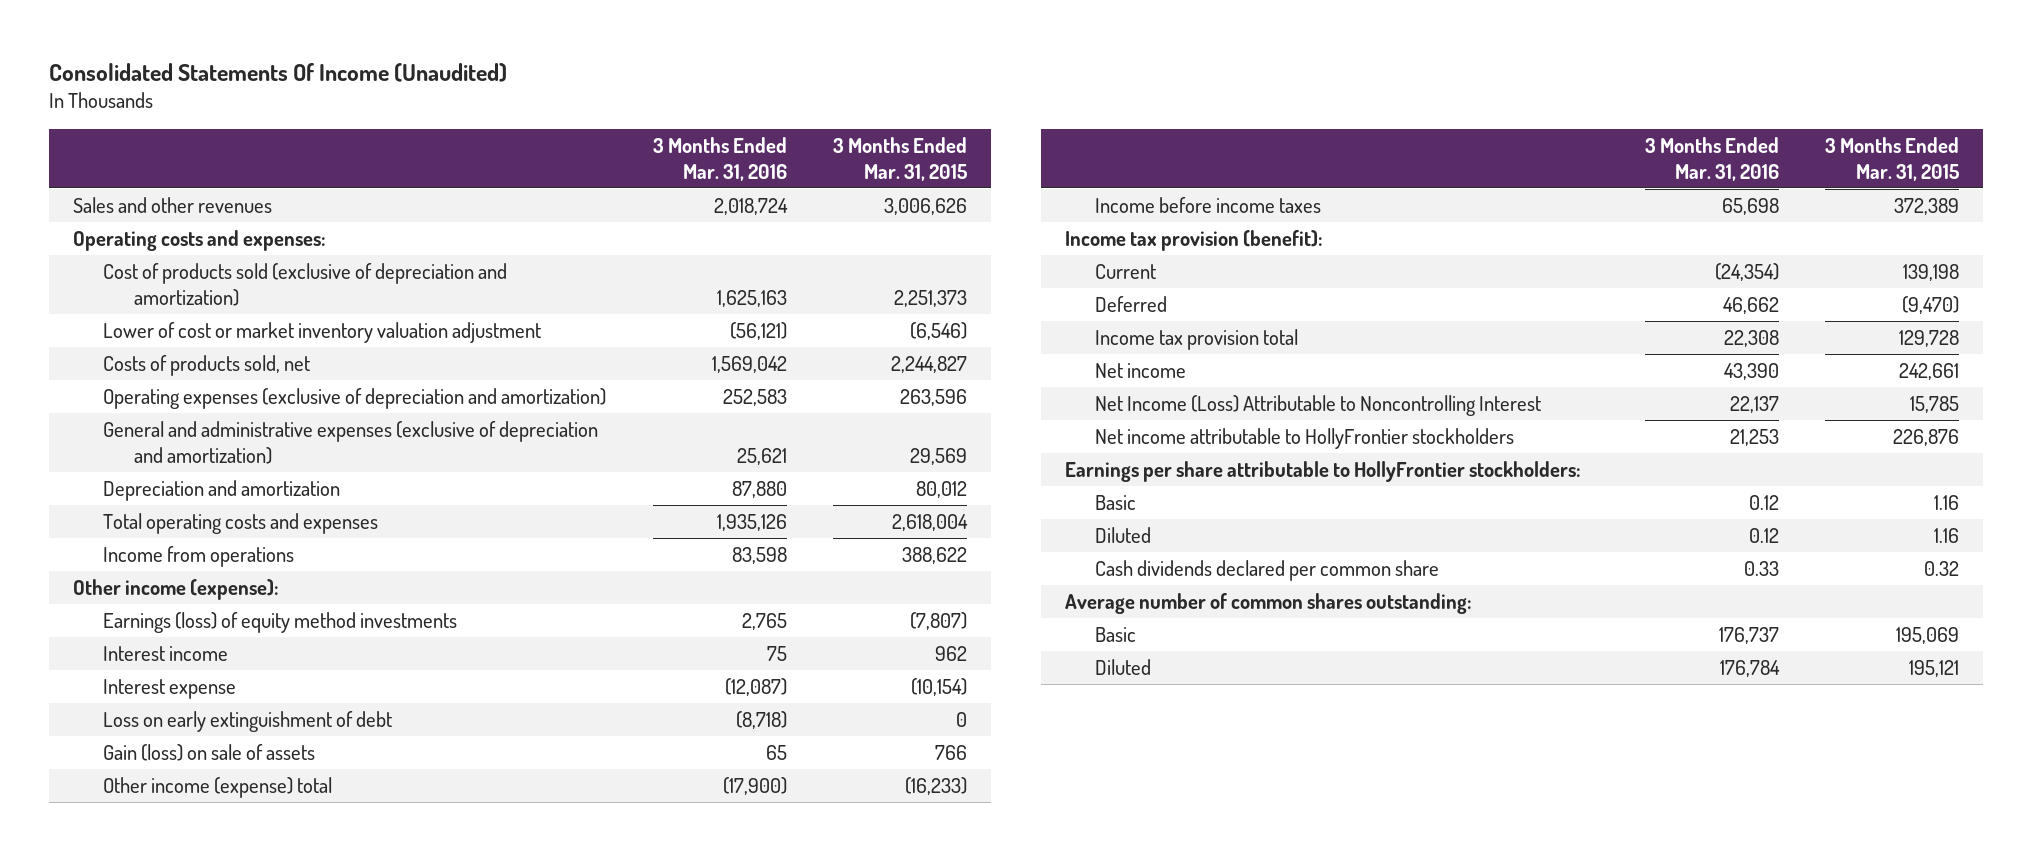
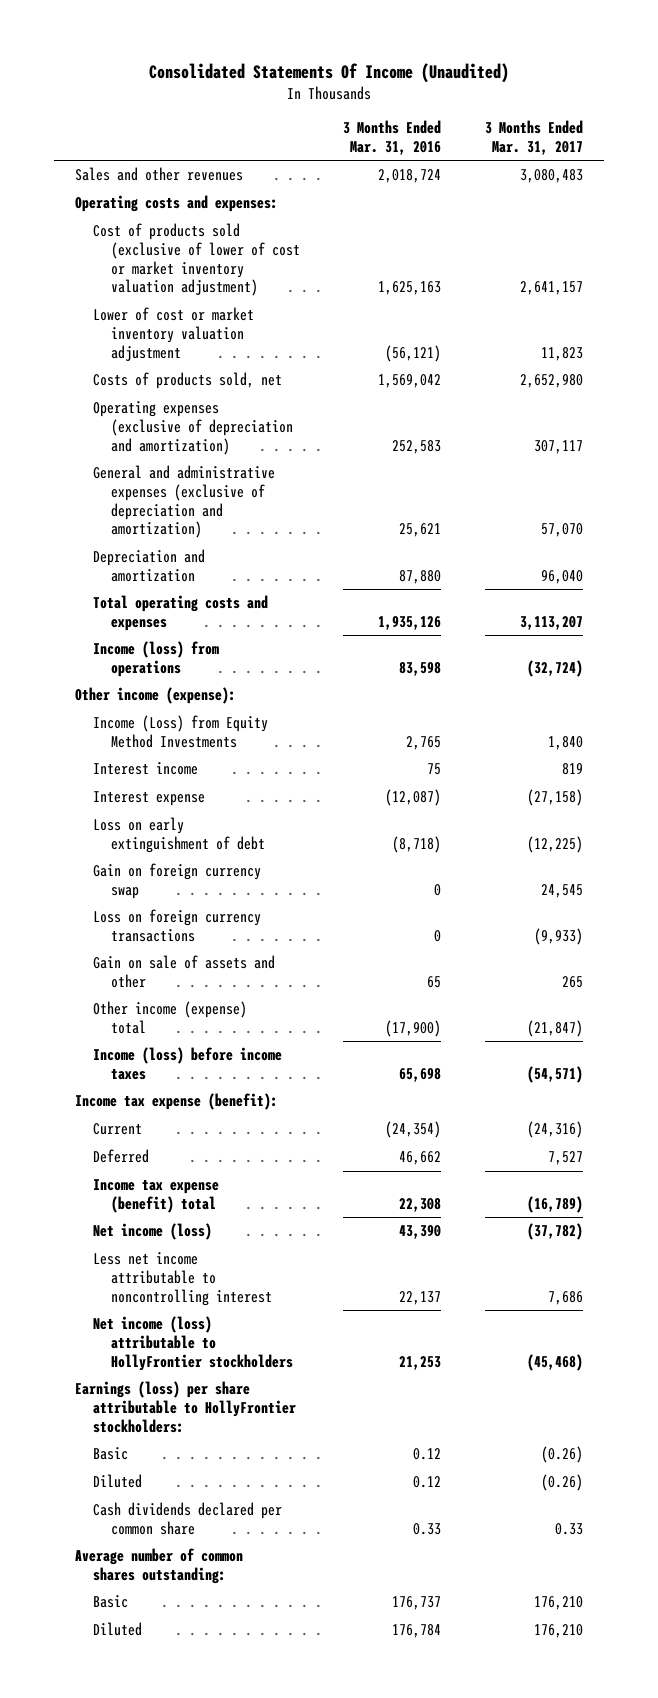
- | 3 Months Ended Mar. 31, 2016 | 3 Months Ended Mar. 31, 2015
+ | 3 Months Ended Mar. 31, 2016 | 3 Months Ended Mar. 31, 2017
- Cost of products sold (exclusive of depreciation and amortization) | 1,625,163 | 2,251,373
+ Cost of products sold (exclusive of lower of cost or market inventory valuation adjustment) | 1,625,163 | 2,641,157
- Income from operations | 83,598 | 388,622
+ Income (loss) from operations | 83,598 | (32,724)
- Earnings (loss) of equity method investments | 2,765 | (7,807)
+ Income (Loss) from Equity Method Investments | 2,765 | 1,840
- Gain (loss) on sale of assets | 65 | 766
+ Gain on foreign currency swap | 0 | 24,545
+ Loss on foreign currency transactions | 0 | (9,933)
+ Gain on sale of assets and other | 65 | 265
- Income before income taxes | 65,698 | 372,389
- Income tax provision (benefit):
+ Income (loss) before income taxes | 65,698 | (54,571)
+ Income tax expense (benefit):
- Income tax provision total | 22,308 | 129,728
- Net income | 43,390 | 242,661
- Net Income (Loss) Attributable to Noncontrolling Interest | 22,137 | 15,785
- Net income attributable to HollyFrontier stockholders | 21,253 | 226,876
- Earnings per share attributable to HollyFrontier stockholders:
+ Income tax expense (benefit) total | 22,308 | (16,789)
+ Net income (loss) | 43,390 | (37,782)
+ Less net income attributable to noncontrolling interest | 22,137 | 7,686
+ Net income (loss) attributable to HollyFrontier stockholders | 21,253 | (45,468)
+ Earnings (loss) per share attributable to HollyFrontier stockholders:

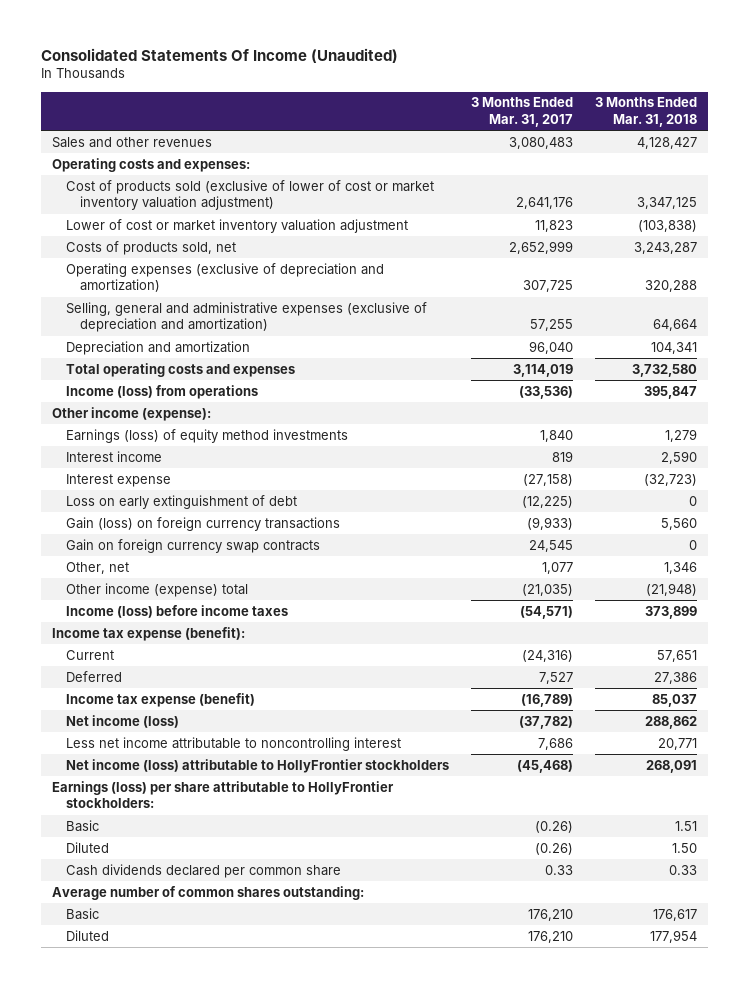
- | 3 Months Ended Mar. 31, 2016 | 3 Months Ended Mar. 31, 2017
+ | 3 Months Ended Mar. 31, 2017 | 3 Months Ended Mar. 31, 2018
- Cost of products sold (exclusive of lower of cost or market inventory valuation adjustment) | 1,625,163 | 2,641,157
+ Cost of products sold (exclusive of lower of cost or market inventory valuation adjustment) | 2,641,176 | 3,347,125
- Costs of products sold, net | 1,569,042 | 2,652,980
- Operating expenses (exclusive of depreciation and amortization) | 252,583 | 307,117
- General and administrative expenses (exclusive of depreciation and amortization) | 25,621 | 57,070
+ Costs of products sold, net | 2,652,999 | 3,243,287
+ Operating expenses (exclusive of depreciation and amortization) | 307,725 | 320,288
+ Selling, general and administrative expenses (exclusive of depreciation and amortization) | 57,255 | 64,664
- Total operating costs and expenses | 1,935,126 | 3,113,207
- Income (loss) from operations | 83,598 | (32,724)
+ Total operating costs and expenses | 3,114,019 | 3,732,580
+ Income (loss) from operations | (33,536) | 395,847
- Income (Loss) from Equity Method Investments | 2,765 | 1,840
+ Earnings (loss) of equity method investments | 1,840 | 1,279
- Gain on foreign currency swap | 0 | 24,545
- Loss on foreign currency transactions | 0 | (9,933)
- Gain on sale of assets and other | 65 | 265
- Other income (expense) total | (17,900) | (21,847)
+ Gain (loss) on foreign currency transactions | (9,933) | 5,560
+ Gain on foreign currency swap contracts | 24,545 | 0
+ Other, net | 1,077 | 1,346
+ Other income (expense) total | (21,035) | (21,948)
- Income tax expense (benefit) total | 22,308 | (16,789)
+ Income tax expense (benefit) | (16,789) | 85,037

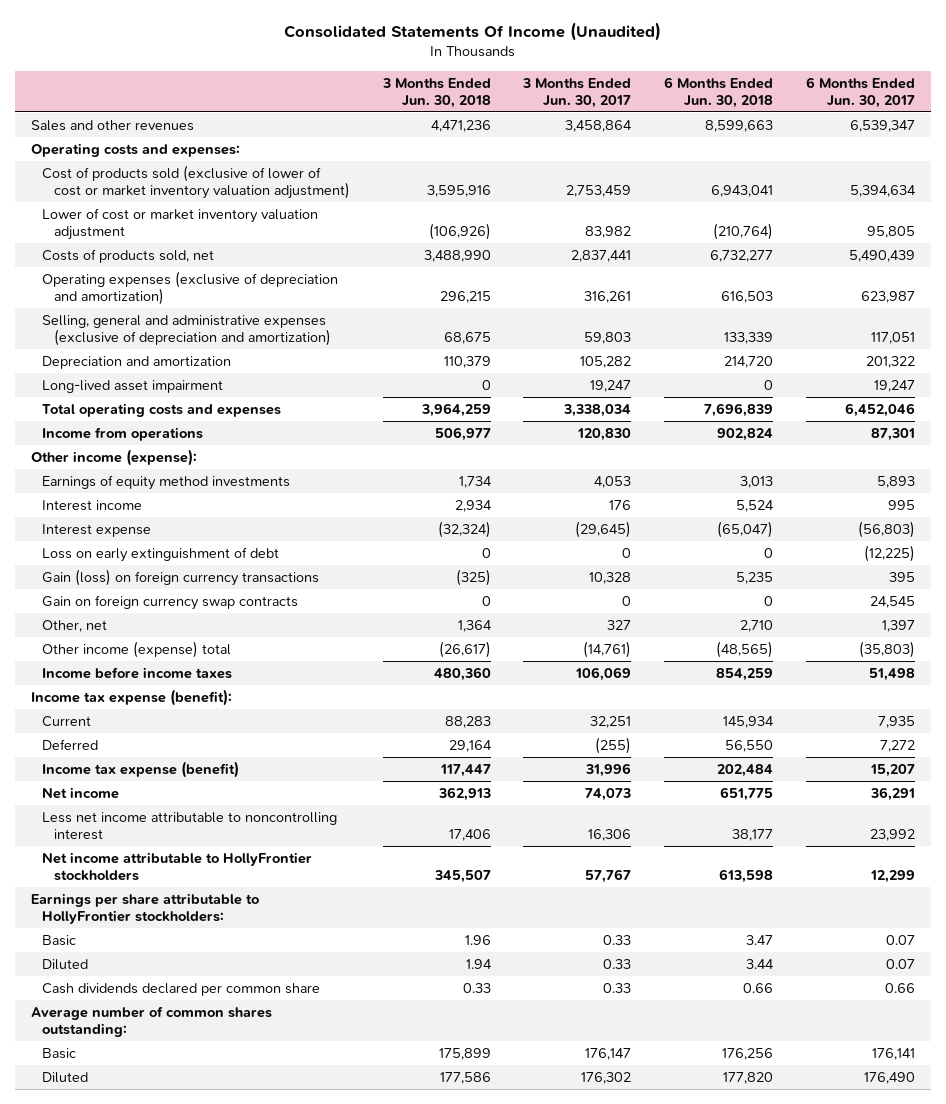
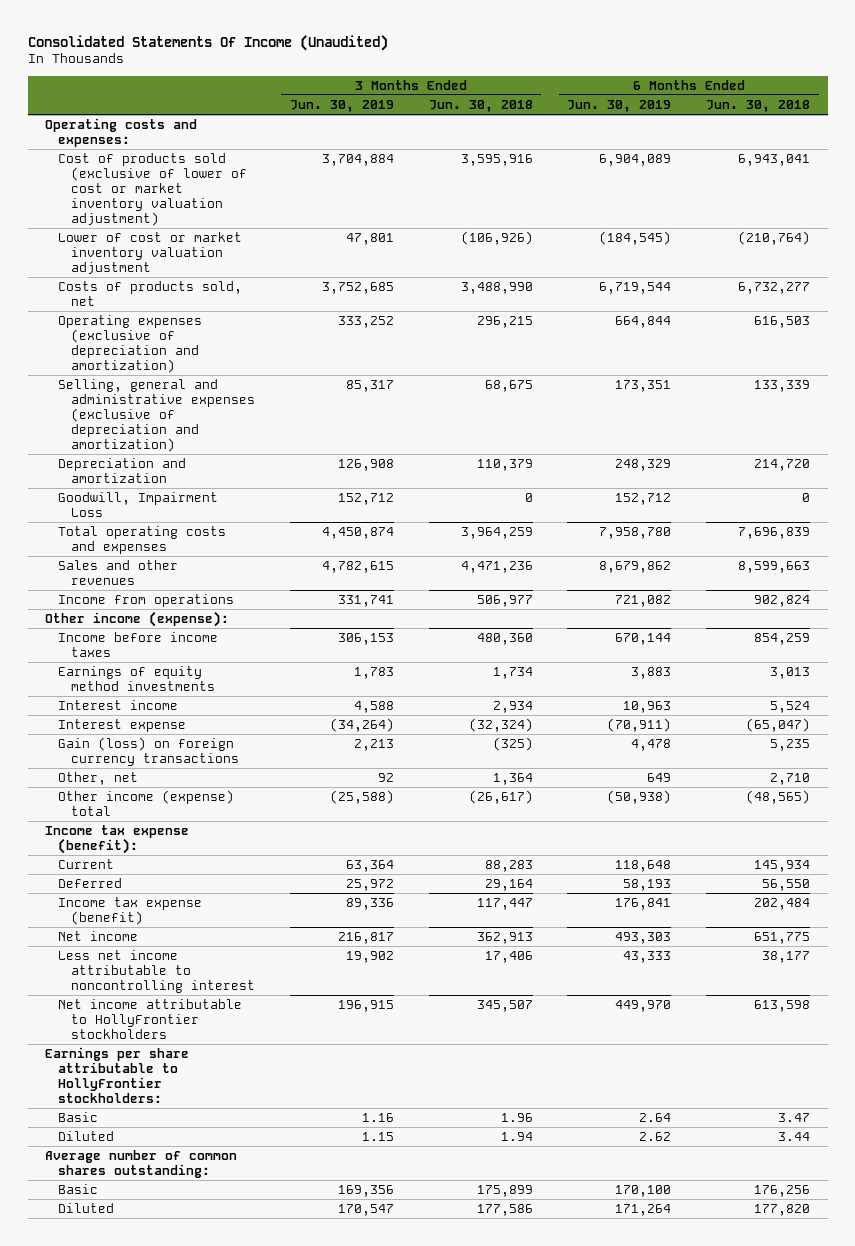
- | 3 Months Ended Jun. 30, 2018 | 3 Months Ended Jun. 30, 2017 | 6 Months Ended Jun. 30, 2018 | 6 Months Ended Jun. 30, 2017
+ | 3 Months Ended Jun. 30, 2019 | 3 Months Ended Jun. 30, 2018 | 6 Months Ended Jun. 30, 2019 | 6 Months Ended Jun. 30, 2018
- Long-lived asset impairment | 0 | 19,247 | 0 | 19,247
+ Goodwill, Impairment Loss | 152,712 | 0 | 152,712 | 0
moved down: Sales and other revenues | 4,782,615 | 4,471,236 | 8,679,862 | 8,599,663
moved up: Income before income taxes | 306,153 | 480,360 | 670,144 | 854,259
- Loss on early extinguishment of debt | 0 | 0 | 0 | (12,225)
- Gain on foreign currency swap contracts | 0 | 0 | 0 | 24,545
- Cash dividends declared per common share | 0.33 | 0.33 | 0.66 | 0.66

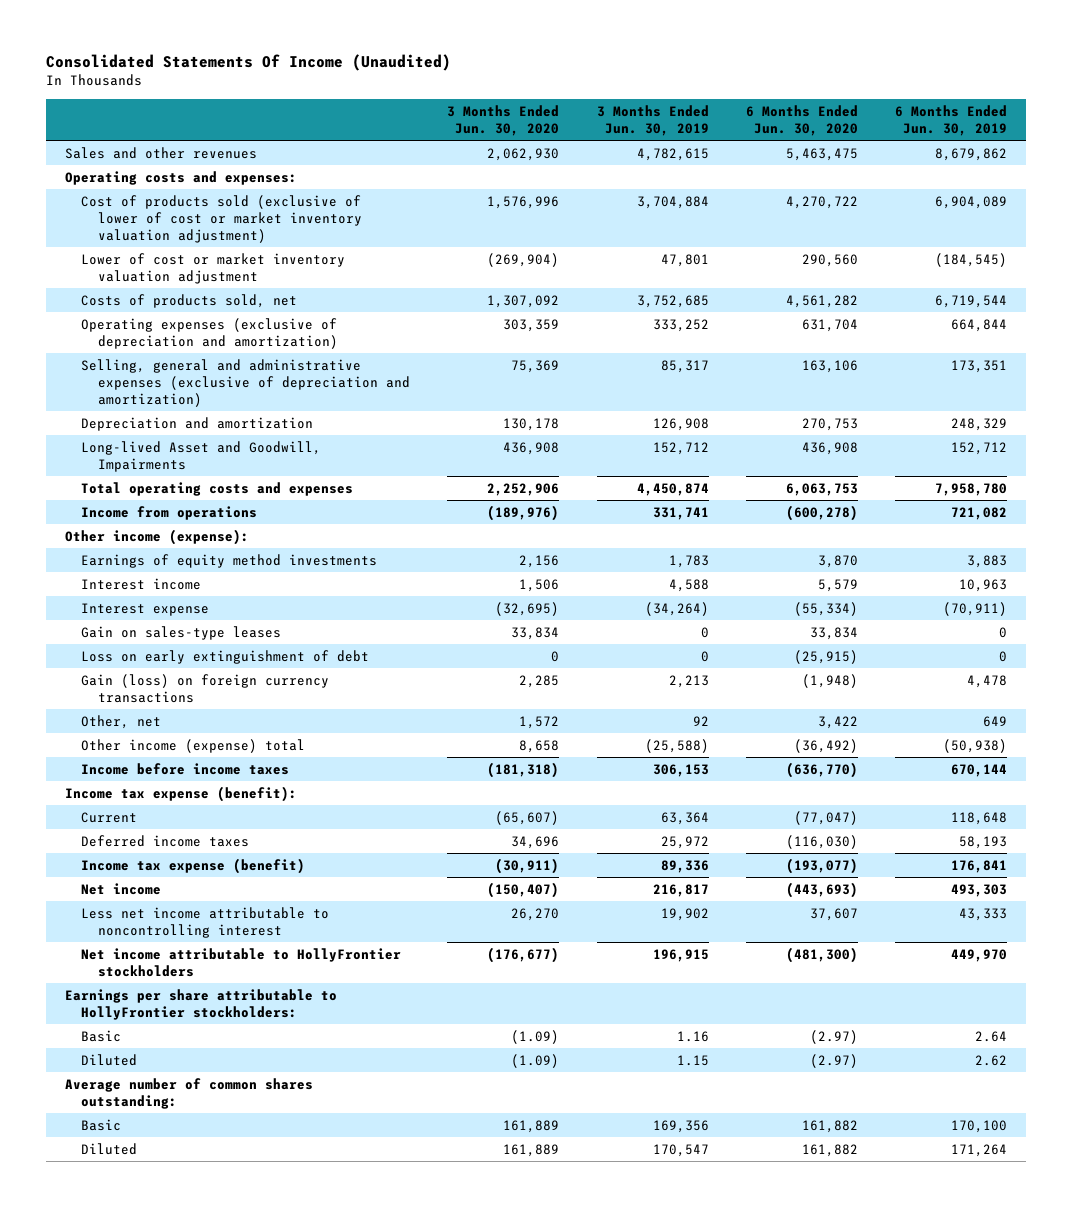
- | 3 Months Ended Jun. 30, 2019 | 3 Months Ended Jun. 30, 2018 | 6 Months Ended Jun. 30, 2019 | 6 Months Ended Jun. 30, 2018
+ | 3 Months Ended Jun. 30, 2020 | 3 Months Ended Jun. 30, 2019 | 6 Months Ended Jun. 30, 2020 | 6 Months Ended Jun. 30, 2019
moved up: Sales and other revenues | 2,062,930 | 4,782,615 | 5,463,475 | 8,679,862
- Goodwill, Impairment Loss | 152,712 | 0 | 152,712 | 0
+ Long-lived Asset and Goodwill, Impairments | 436,908 | 152,712 | 436,908 | 152,712
+ Gain on sales-type leases | 33,834 | 0 | 33,834 | 0
+ Loss on early extinguishment of debt | 0 | 0 | (25,915) | 0
moved down: Income before income taxes | (181,318) | 306,153 | (636,770) | 670,144
- Deferred | 25,972 | 29,164 | 58,193 | 56,550
+ Deferred income taxes | 34,696 | 25,972 | (116,030) | 58,193

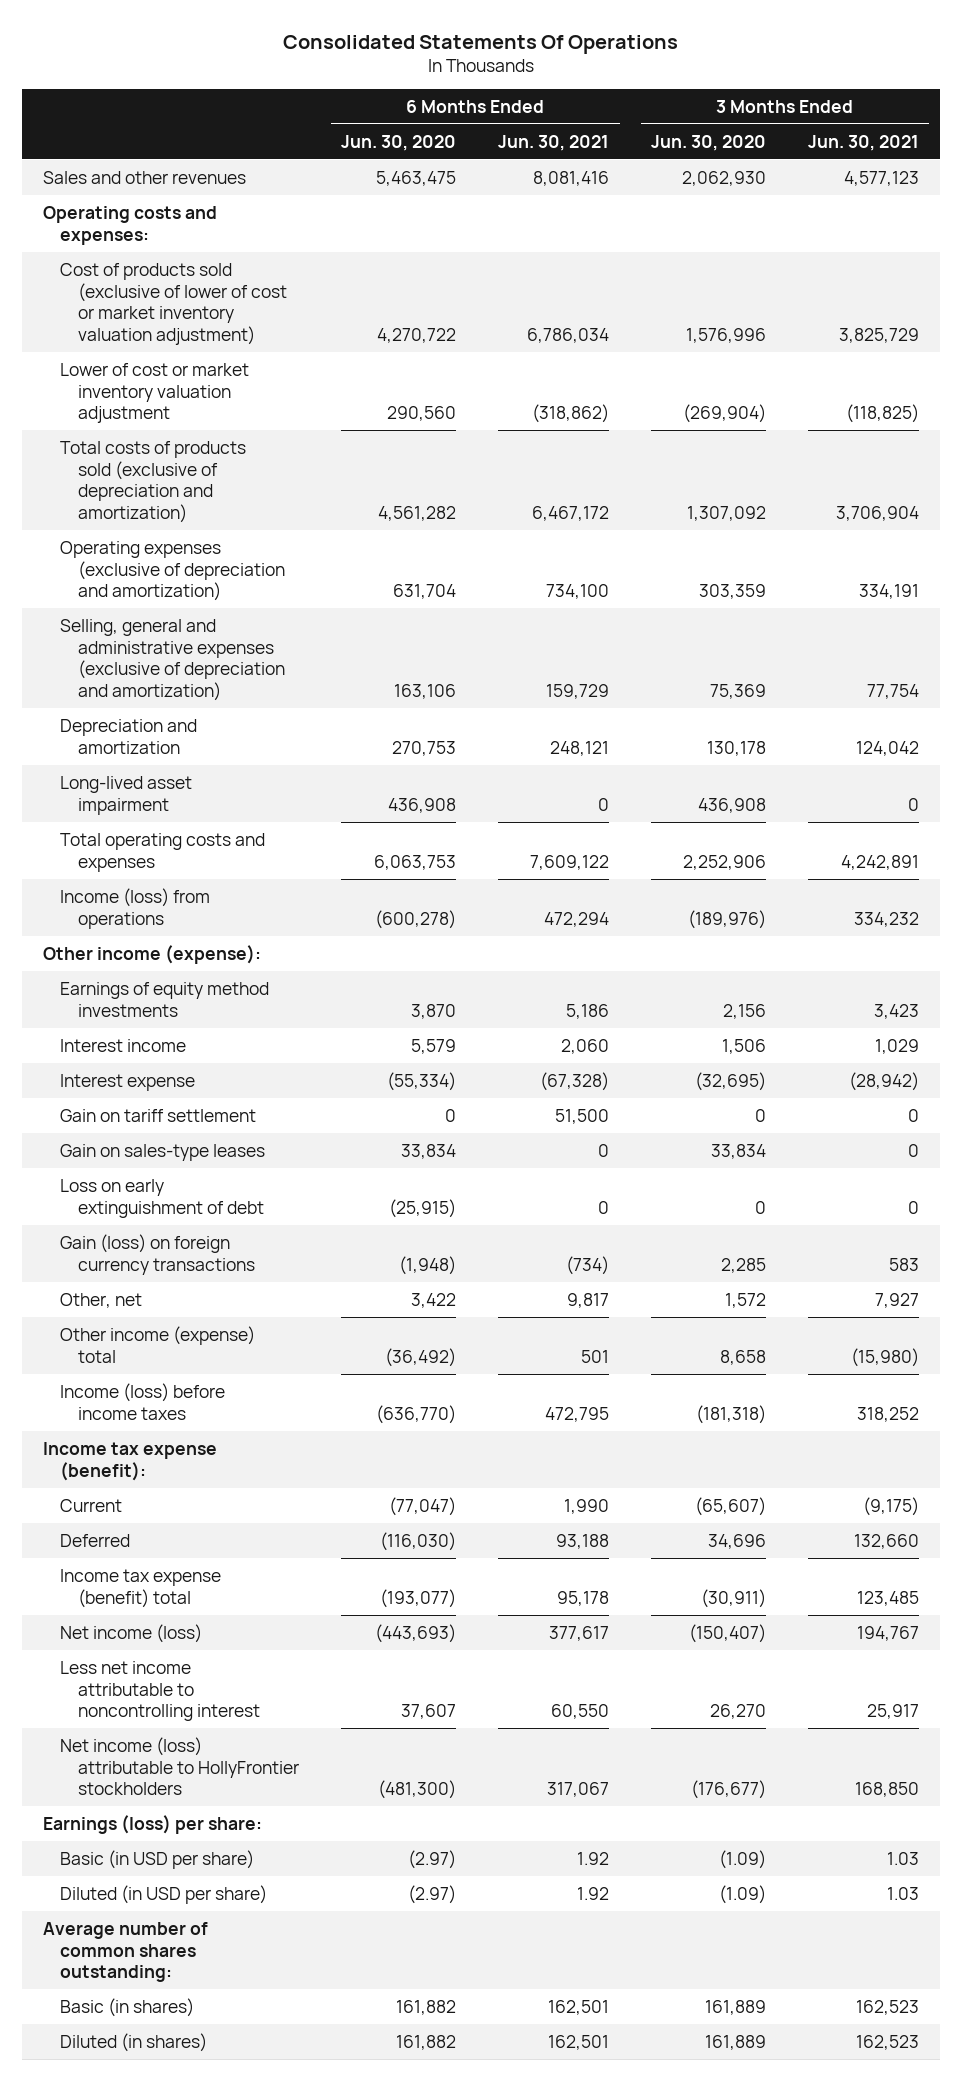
- Consolidated Statements Of Income (Unaudited)
+ Consolidated Statements Of Operations
- | 3 Months Ended Jun. 30, 2020 | 3 Months Ended Jun. 30, 2019 | 6 Months Ended Jun. 30, 2020 | 6 Months Ended Jun. 30, 2019
+ | 6 Months Ended Jun. 30, 2020 | 6 Months Ended Jun. 30, 2021 | 3 Months Ended Jun. 30, 2020 | 3 Months Ended Jun. 30, 2021
- Costs of products sold, net | 1,307,092 | 3,752,685 | 4,561,282 | 6,719,544
+ Total costs of products sold (exclusive of depreciation and amortization) | 4,561,282 | 6,467,172 | 1,307,092 | 3,706,904
- Long-lived Asset and Goodwill, Impairments | 436,908 | 152,712 | 436,908 | 152,712
+ Long-lived asset impairment | 436,908 | 0 | 436,908 | 0
- Income from operations | (189,976) | 331,741 | (600,278) | 721,082
+ Income (loss) from operations | (600,278) | 472,294 | (189,976) | 334,232
+ Gain on tariff settlement | 0 | 51,500 | 0 | 0
- Income before income taxes | (181,318) | 306,153 | (636,770) | 670,144
+ Income (loss) before income taxes | (636,770) | 472,795 | (181,318) | 318,252
- Deferred income taxes | 34,696 | 25,972 | (116,030) | 58,193
- Income tax expense (benefit) | (30,911) | 89,336 | (193,077) | 176,841
- Net income | (150,407) | 216,817 | (443,693) | 493,303
+ Deferred | (116,030) | 93,188 | 34,696 | 132,660
+ Income tax expense (benefit) total | (193,077) | 95,178 | (30,911) | 123,485
+ Net income (loss) | (443,693) | 377,617 | (150,407) | 194,767
- Net income attributable to HollyFrontier stockholders | (176,677) | 196,915 | (481,300) | 449,970
- Earnings per share attributable to HollyFrontier stockholders:
- Basic | (1.09) | 1.16 | (2.97) | 2.64
- Diluted | (1.09) | 1.15 | (2.97) | 2.62
+ Net income (loss) attributable to HollyFrontier stockholders | (481,300) | 317,067 | (176,677) | 168,850
+ Earnings (loss) per share:
+ Basic (in USD per share) | (2.97) | 1.92 | (1.09) | 1.03
+ Diluted (in USD per share) | (2.97) | 1.92 | (1.09) | 1.03
- Basic | 161,889 | 169,356 | 161,882 | 170,100
- Diluted | 161,889 | 170,547 | 161,882 | 171,264
+ Basic (in shares) | 161,882 | 162,501 | 161,889 | 162,523
+ Diluted (in shares) | 161,882 | 162,501 | 161,889 | 162,523

